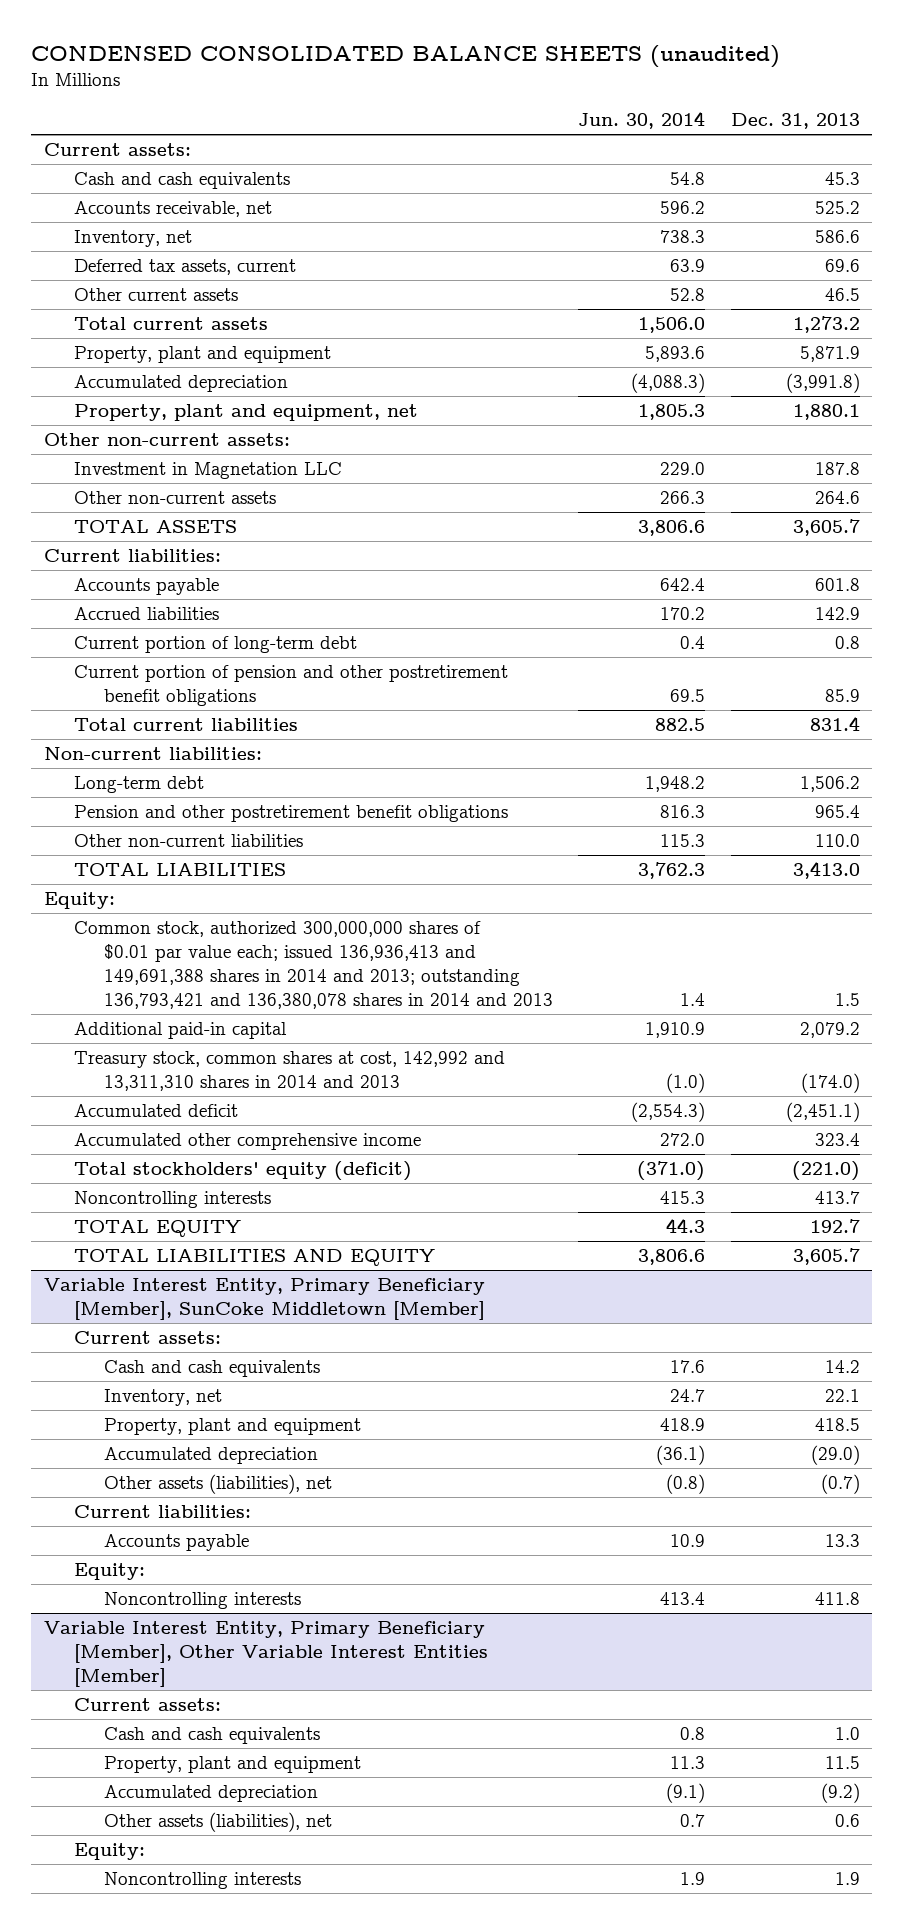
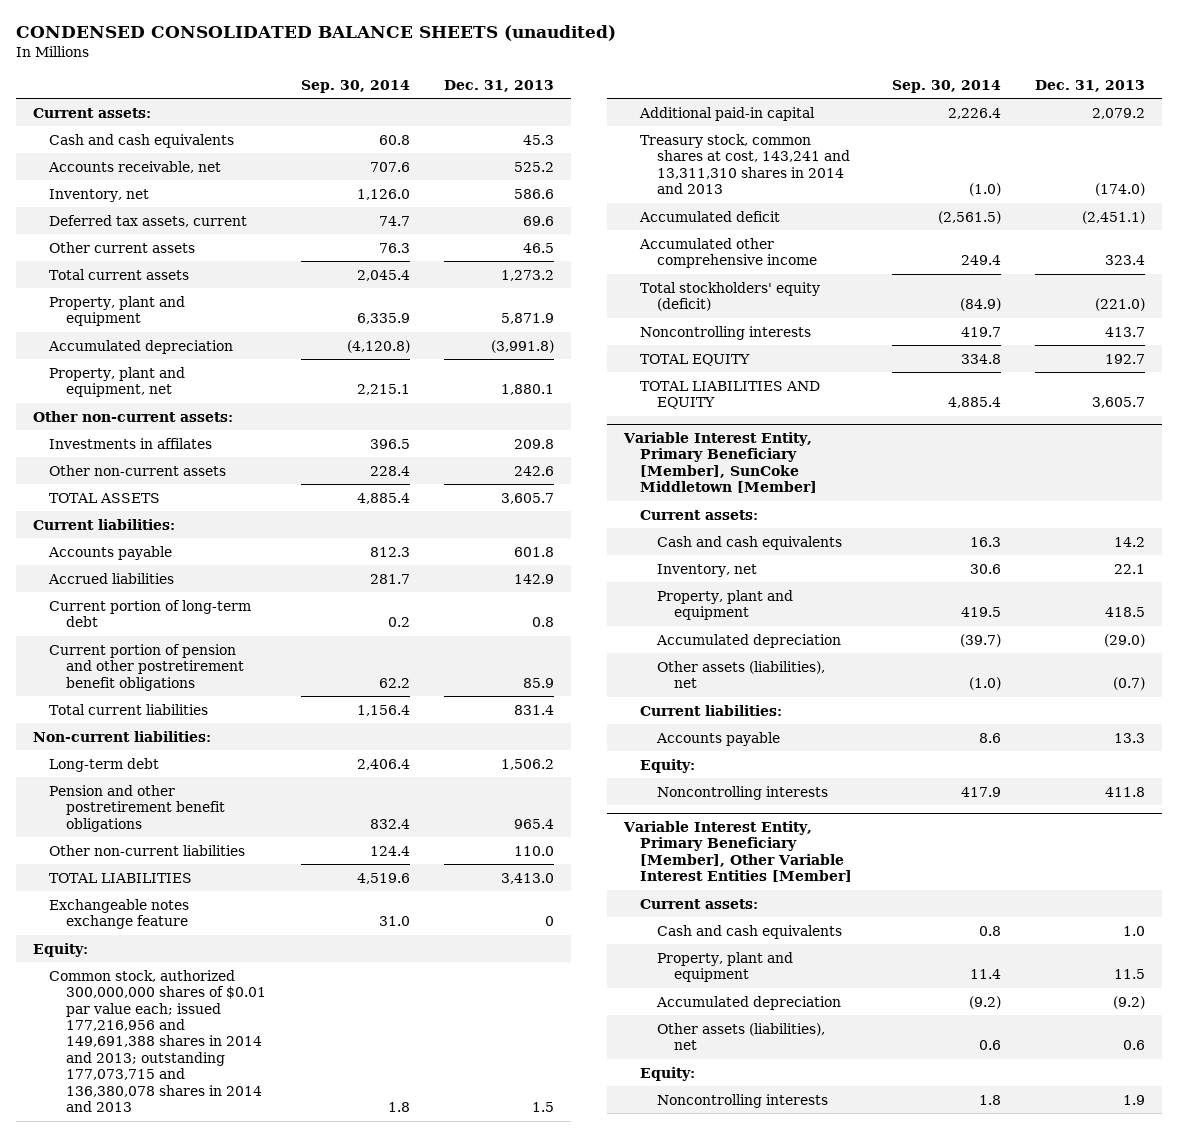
- | Jun. 30, 2014 | Dec. 31, 2013
+ | Sep. 30, 2014 | Dec. 31, 2013
- Investment in Magnetation LLC | 229.0 | 187.8
- Other non-current assets | 266.3 | 264.6
+ Investments in affilates | 396.5 | 209.8
+ Other non-current assets | 228.4 | 242.6
+ Exchangeable notes exchange feature | 31.0 | 0
- Common stock, authorized 300,000,000 shares of $0.01 par value each; issued 136,936,413 and 149,691,388 shares in 2014 and 2013; outstanding 136,793,421 and 136,380,078 shares in 2014 and 2013 | 1.4 | 1.5
+ Common stock, authorized 300,000,000 shares of $0.01 par value each; issued 177,216,956 and 149,691,388 shares in 2014 and 2013; outstanding 177,073,715 and 136,380,078 shares in 2014 and 2013 | 1.8 | 1.5
- Treasury stock, common shares at cost, 142,992 and 13,311,310 shares in 2014 and 2013 | (1.0) | (174.0)
+ Treasury stock, common shares at cost, 143,241 and 13,311,310 shares in 2014 and 2013 | (1.0) | (174.0)

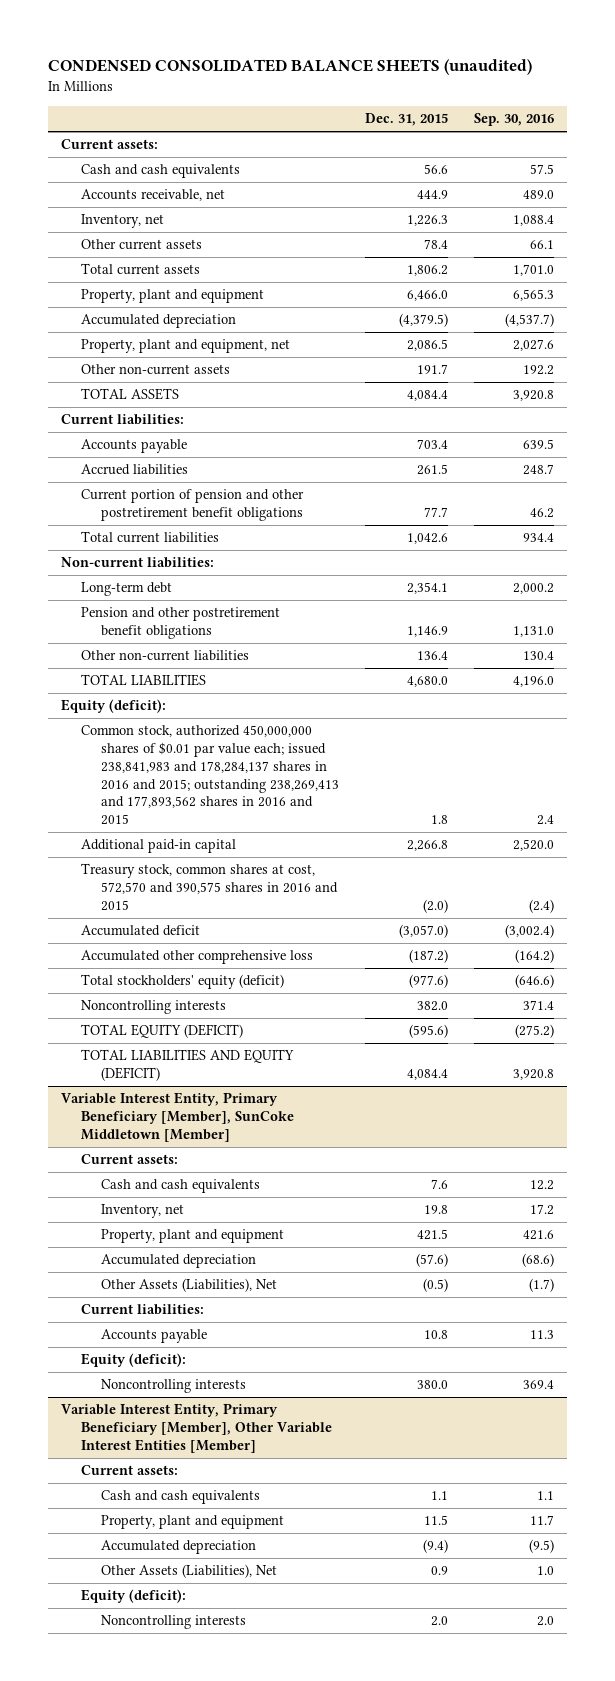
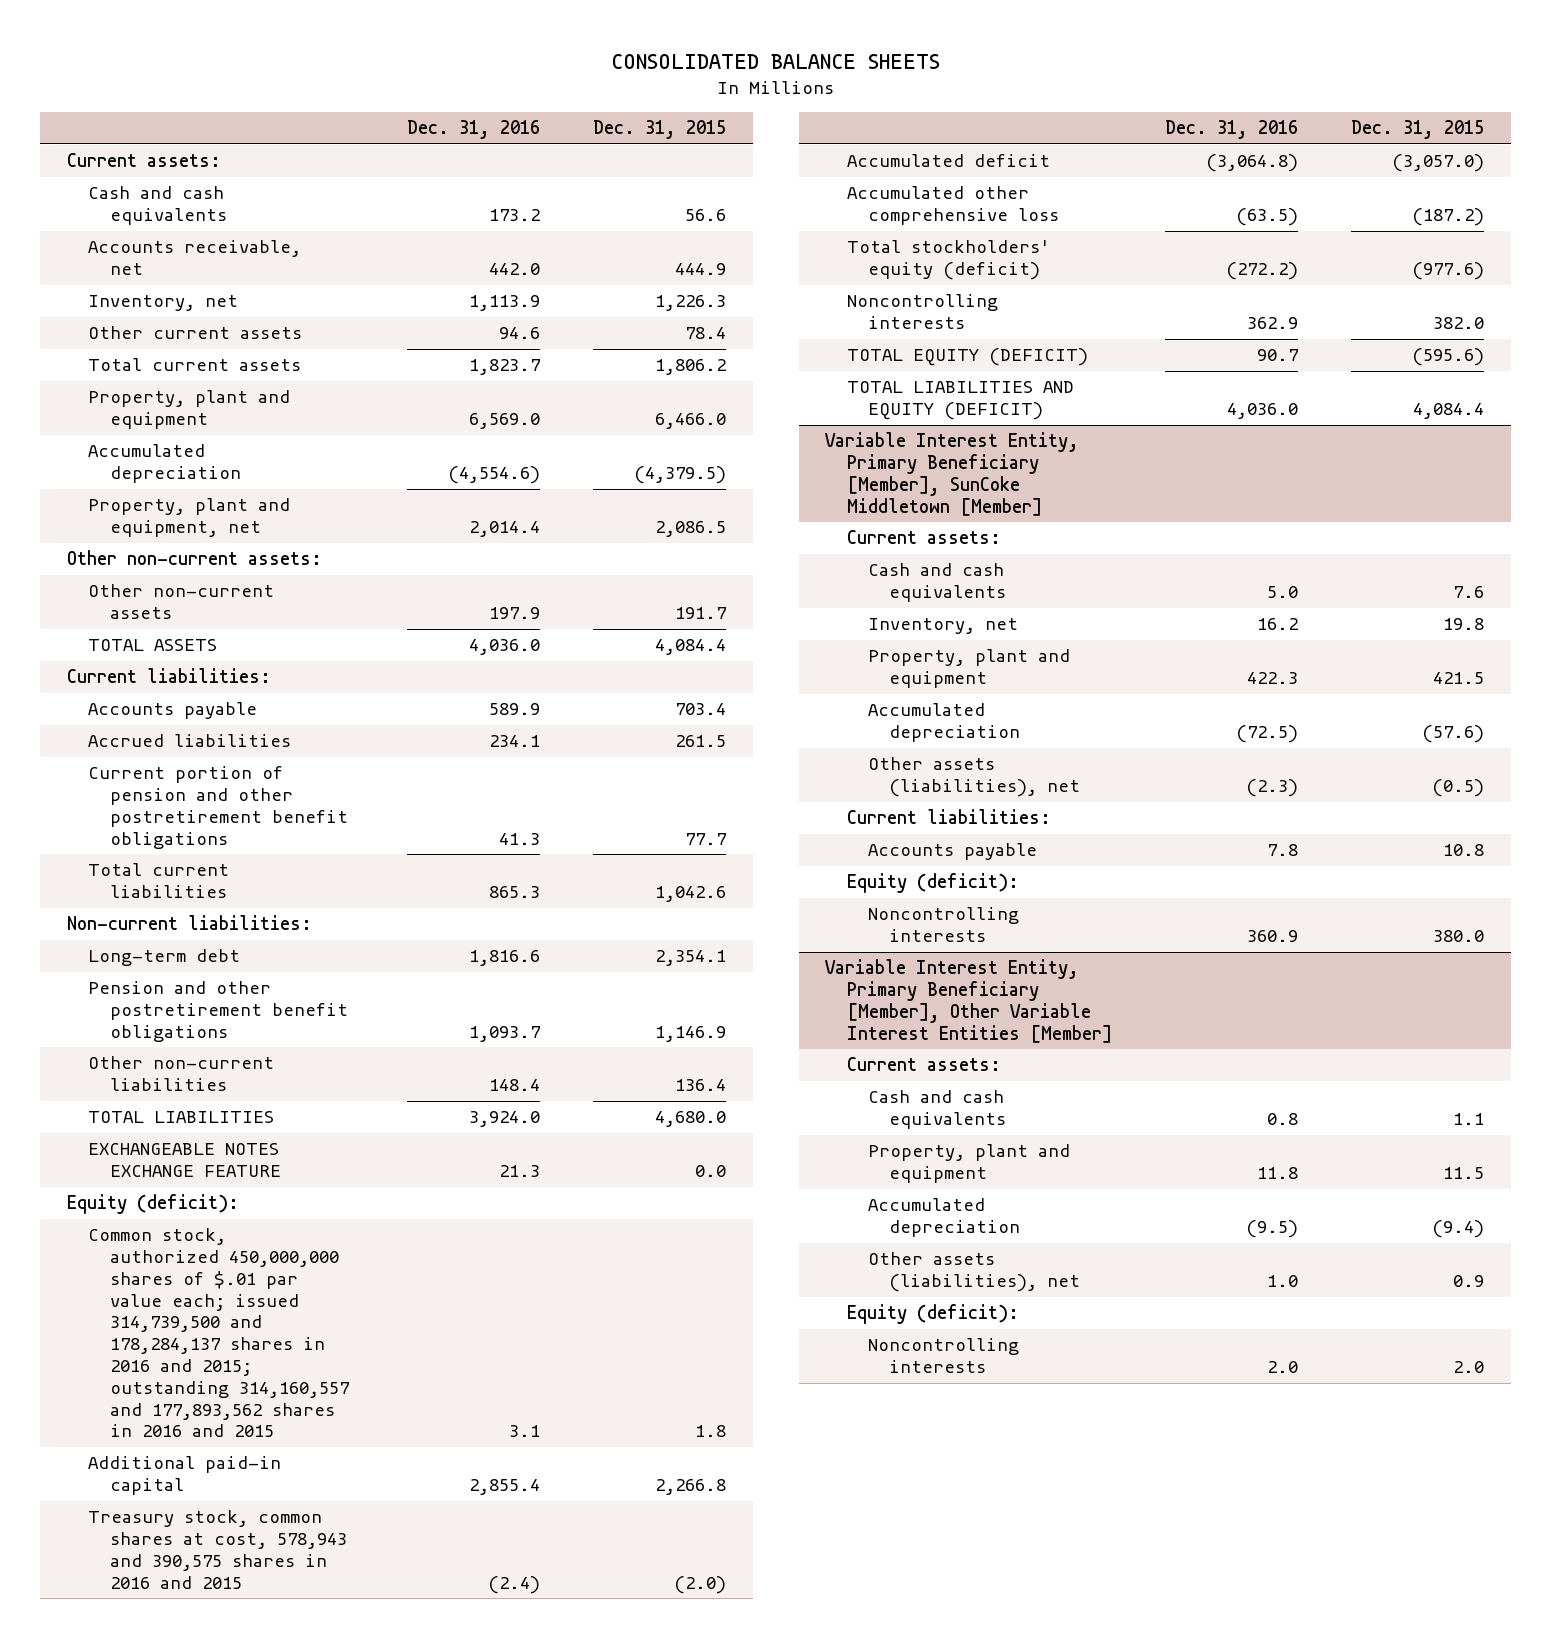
- CONDENSED CONSOLIDATED BALANCE SHEETS (unaudited)
+ CONSOLIDATED BALANCE SHEETS
- | Dec. 31, 2015 | Sep. 30, 2016
+ | Dec. 31, 2016 | Dec. 31, 2015
+ Other non-current assets:
+ EXCHANGEABLE NOTES EXCHANGE FEATURE | 21.3 | 0.0
- Common stock, authorized 450,000,000 shares of $0.01 par value each; issued 238,841,983 and 178,284,137 shares in 2016 and 2015; outstanding 238,269,413 and 177,893,562 shares in 2016 and 2015 | 1.8 | 2.4
+ Common stock, authorized 450,000,000 shares of $.01 par value each; issued 314,739,500 and 178,284,137 shares in 2016 and 2015; outstanding 314,160,557 and 177,893,562 shares in 2016 and 2015 | 3.1 | 1.8
- Treasury stock, common shares at cost, 572,570 and 390,575 shares in 2016 and 2015 | (2.0) | (2.4)
+ Treasury stock, common shares at cost, 578,943 and 390,575 shares in 2016 and 2015 | (2.4) | (2.0)
@ Variable Interest Entity, Primary Beneficiary [Member], SunCoke Middletown [Member]
- Other Assets (Liabilities), Net | (0.5) | (1.7)
+ Other assets (liabilities), net | (2.3) | (0.5)
@ Variable Interest Entity, Primary Beneficiary [Member], Other Variable Interest Entities [Member]
- Other Assets (Liabilities), Net | 0.9 | 1.0
+ Other assets (liabilities), net | 1.0 | 0.9

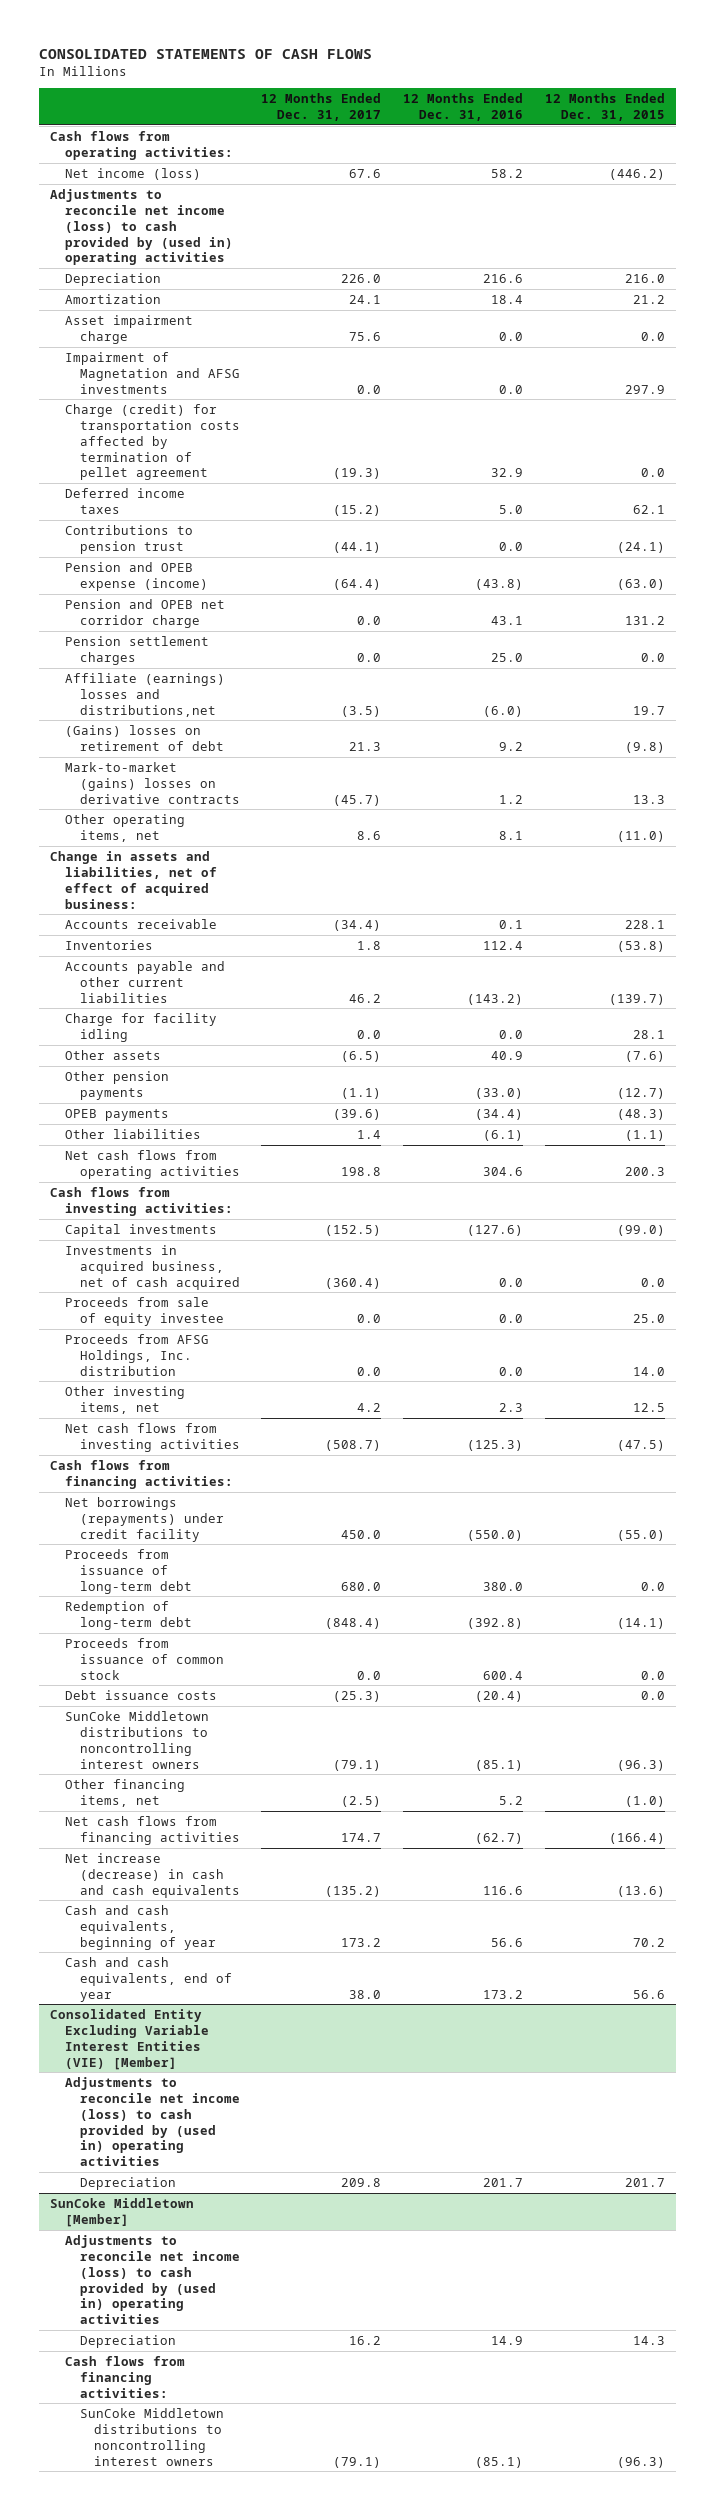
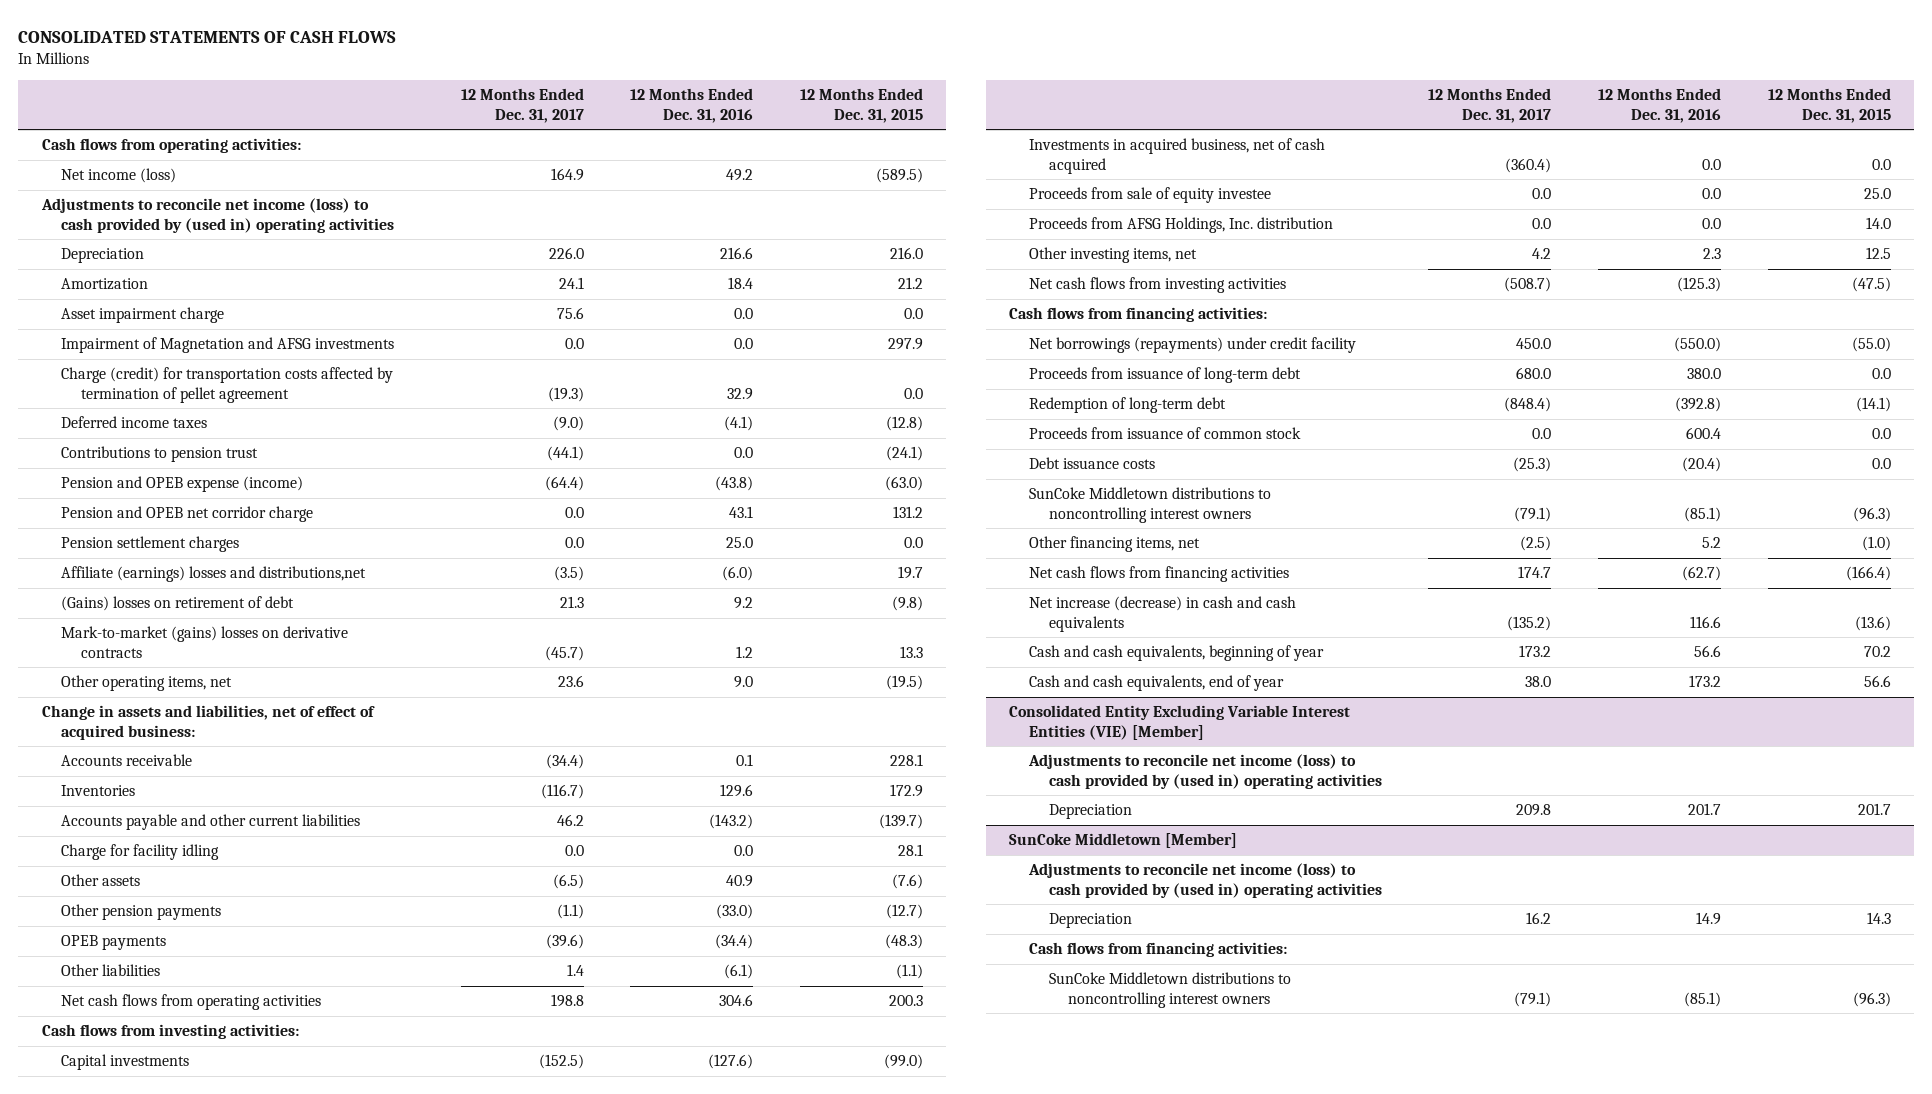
- Net income (loss) | 67.6 | 58.2 | (446.2)
+ Net income (loss) | 164.9 | 49.2 | (589.5)
- Deferred income taxes | (15.2) | 5.0 | 62.1
+ Deferred income taxes | (9.0) | (4.1) | (12.8)
- Other operating items, net | 8.6 | 8.1 | (11.0)
+ Other operating items, net | 23.6 | 9.0 | (19.5)
- Inventories | 1.8 | 112.4 | (53.8)
+ Inventories | (116.7) | 129.6 | 172.9

